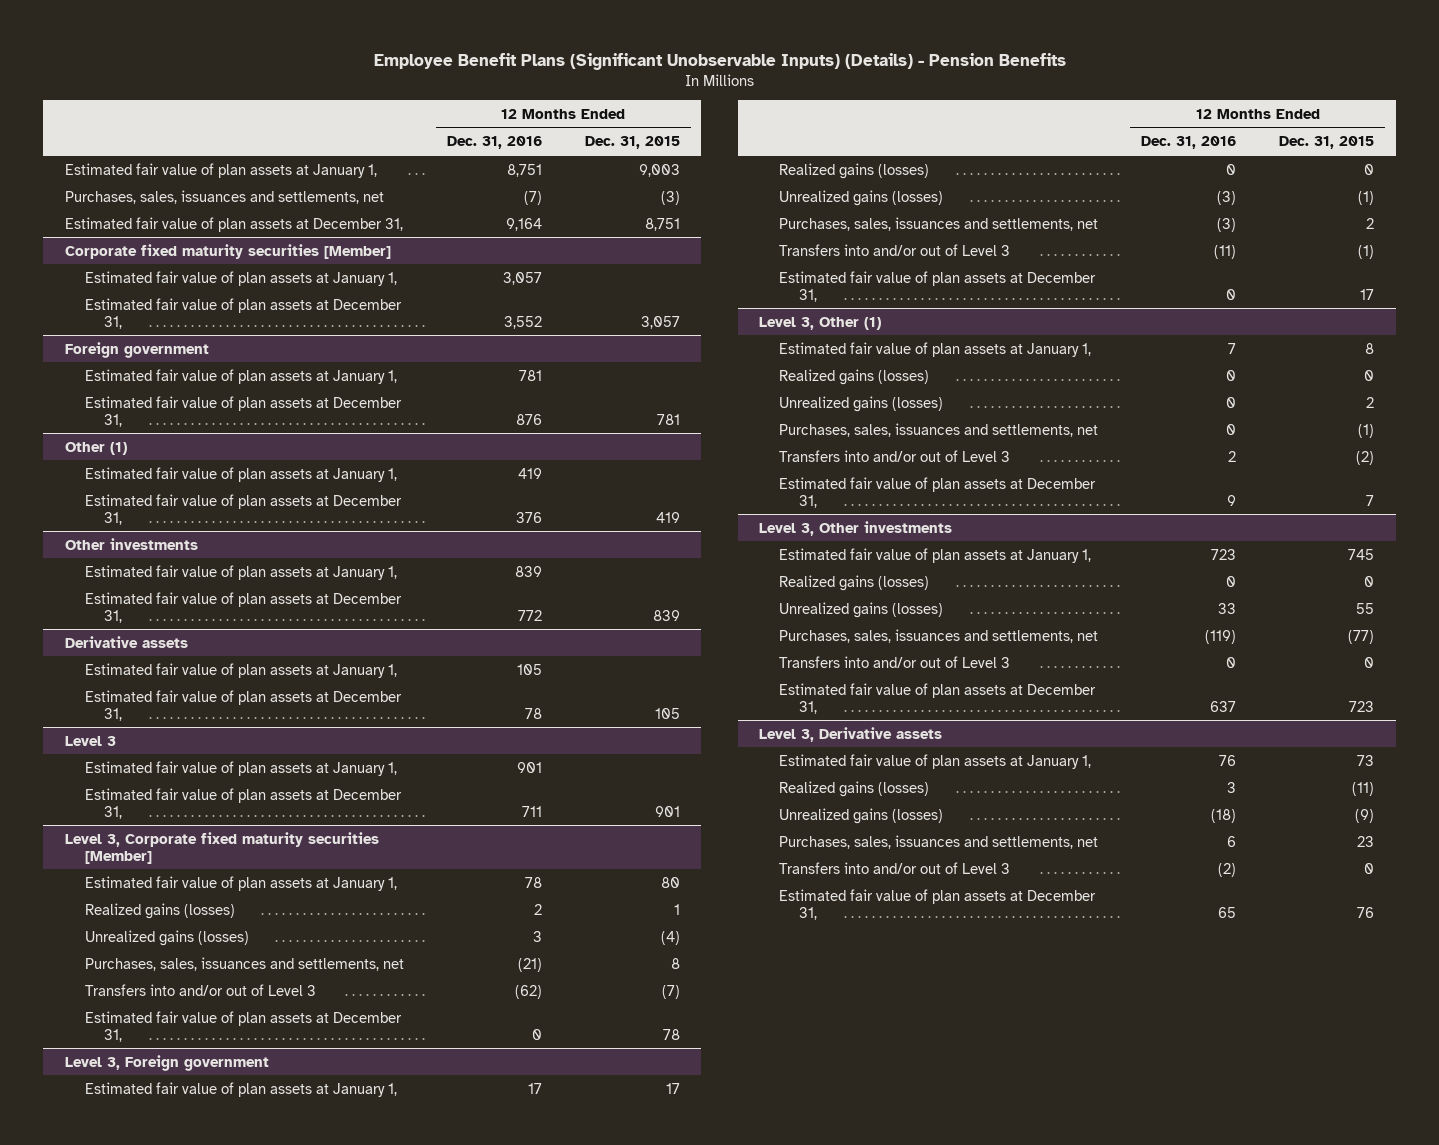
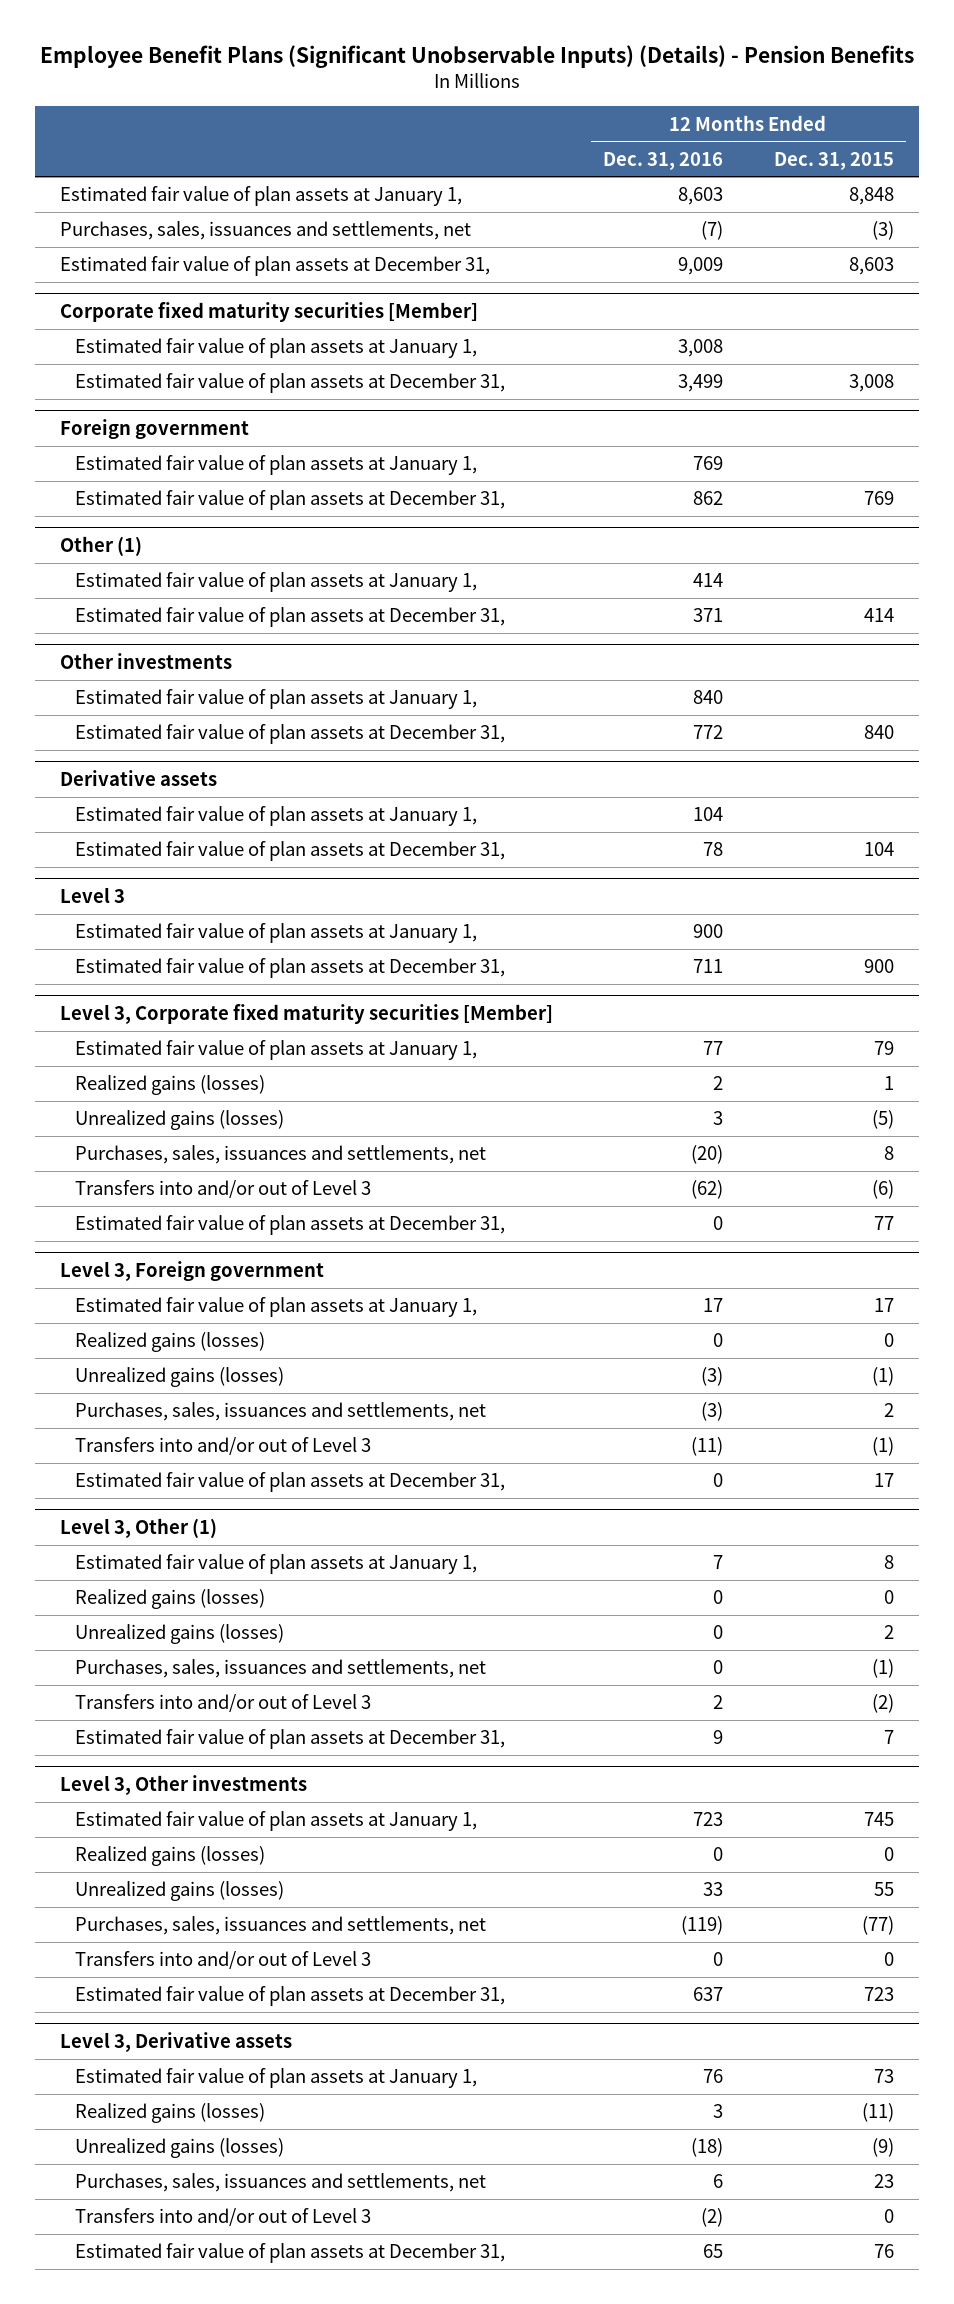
- Estimated fair value of plan assets at January 1, | 8,751 | 9,003
+ Estimated fair value of plan assets at January 1, | 8,603 | 8,848
- Estimated fair value of plan assets at December 31, | 9,164 | 8,751
+ Estimated fair value of plan assets at December 31, | 9,009 | 8,603
@ Corporate fixed maturity securities [Member]
- Estimated fair value of plan assets at January 1, | 3,057 |
- Estimated fair value of plan assets at December 31, | 3,552 | 3,057
+ Estimated fair value of plan assets at January 1, | 3,008 |
+ Estimated fair value of plan assets at December 31, | 3,499 | 3,008
@ Foreign government
- Estimated fair value of plan assets at January 1, | 781 |
- Estimated fair value of plan assets at December 31, | 876 | 781
+ Estimated fair value of plan assets at January 1, | 769 |
+ Estimated fair value of plan assets at December 31, | 862 | 769
@ Other (1)
- Estimated fair value of plan assets at January 1, | 419 |
- Estimated fair value of plan assets at December 31, | 376 | 419
+ Estimated fair value of plan assets at January 1, | 414 |
+ Estimated fair value of plan assets at December 31, | 371 | 414
@ Other investments
- Estimated fair value of plan assets at January 1, | 839 |
- Estimated fair value of plan assets at December 31, | 772 | 839
+ Estimated fair value of plan assets at January 1, | 840 |
+ Estimated fair value of plan assets at December 31, | 772 | 840
@ Derivative assets
- Estimated fair value of plan assets at January 1, | 105 |
- Estimated fair value of plan assets at December 31, | 78 | 105
+ Estimated fair value of plan assets at January 1, | 104 |
+ Estimated fair value of plan assets at December 31, | 78 | 104
@ Level 3
- Estimated fair value of plan assets at January 1, | 901 |
- Estimated fair value of plan assets at December 31, | 711 | 901
+ Estimated fair value of plan assets at January 1, | 900 |
+ Estimated fair value of plan assets at December 31, | 711 | 900
@ Level 3, Corporate fixed maturity securities [Member]
- Estimated fair value of plan assets at January 1, | 78 | 80
+ Estimated fair value of plan assets at January 1, | 77 | 79
- Unrealized gains (losses) | 3 | (4)
- Purchases, sales, issuances and settlements, net | (21) | 8
- Transfers into and/or out of Level 3 | (62) | (7)
- Estimated fair value of plan assets at December 31, | 0 | 78
+ Unrealized gains (losses) | 3 | (5)
+ Purchases, sales, issuances and settlements, net | (20) | 8
+ Transfers into and/or out of Level 3 | (62) | (6)
+ Estimated fair value of plan assets at December 31, | 0 | 77

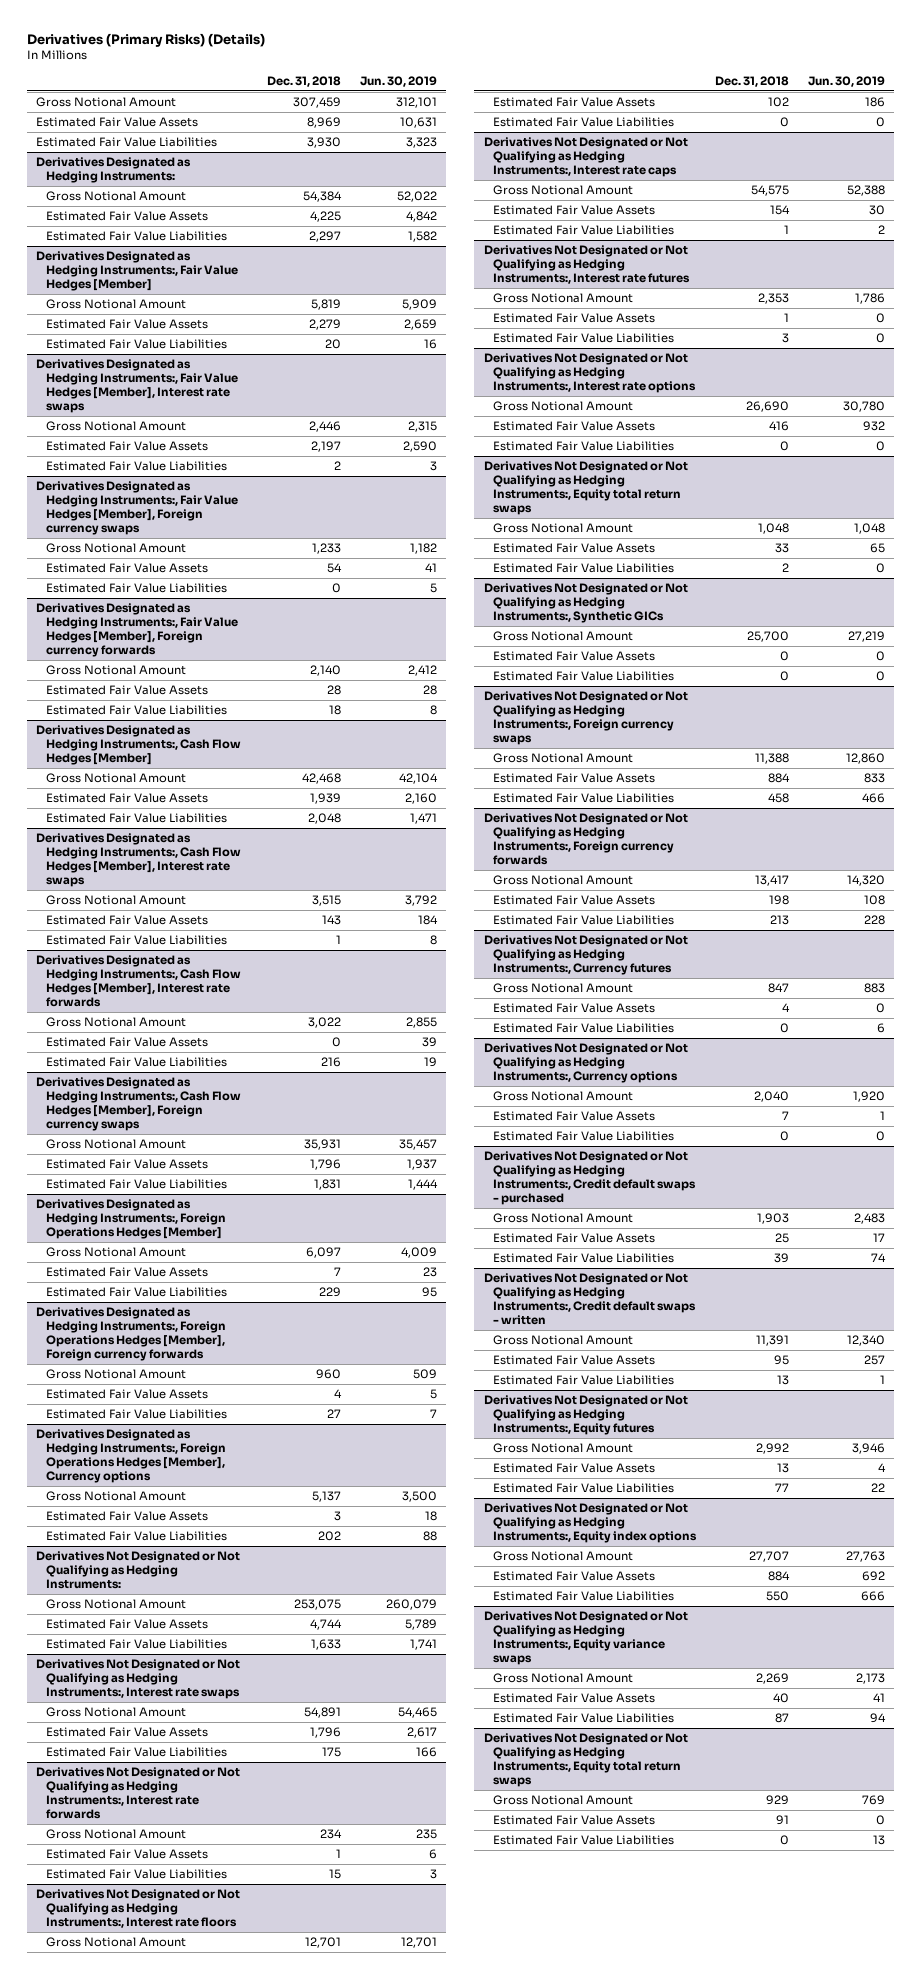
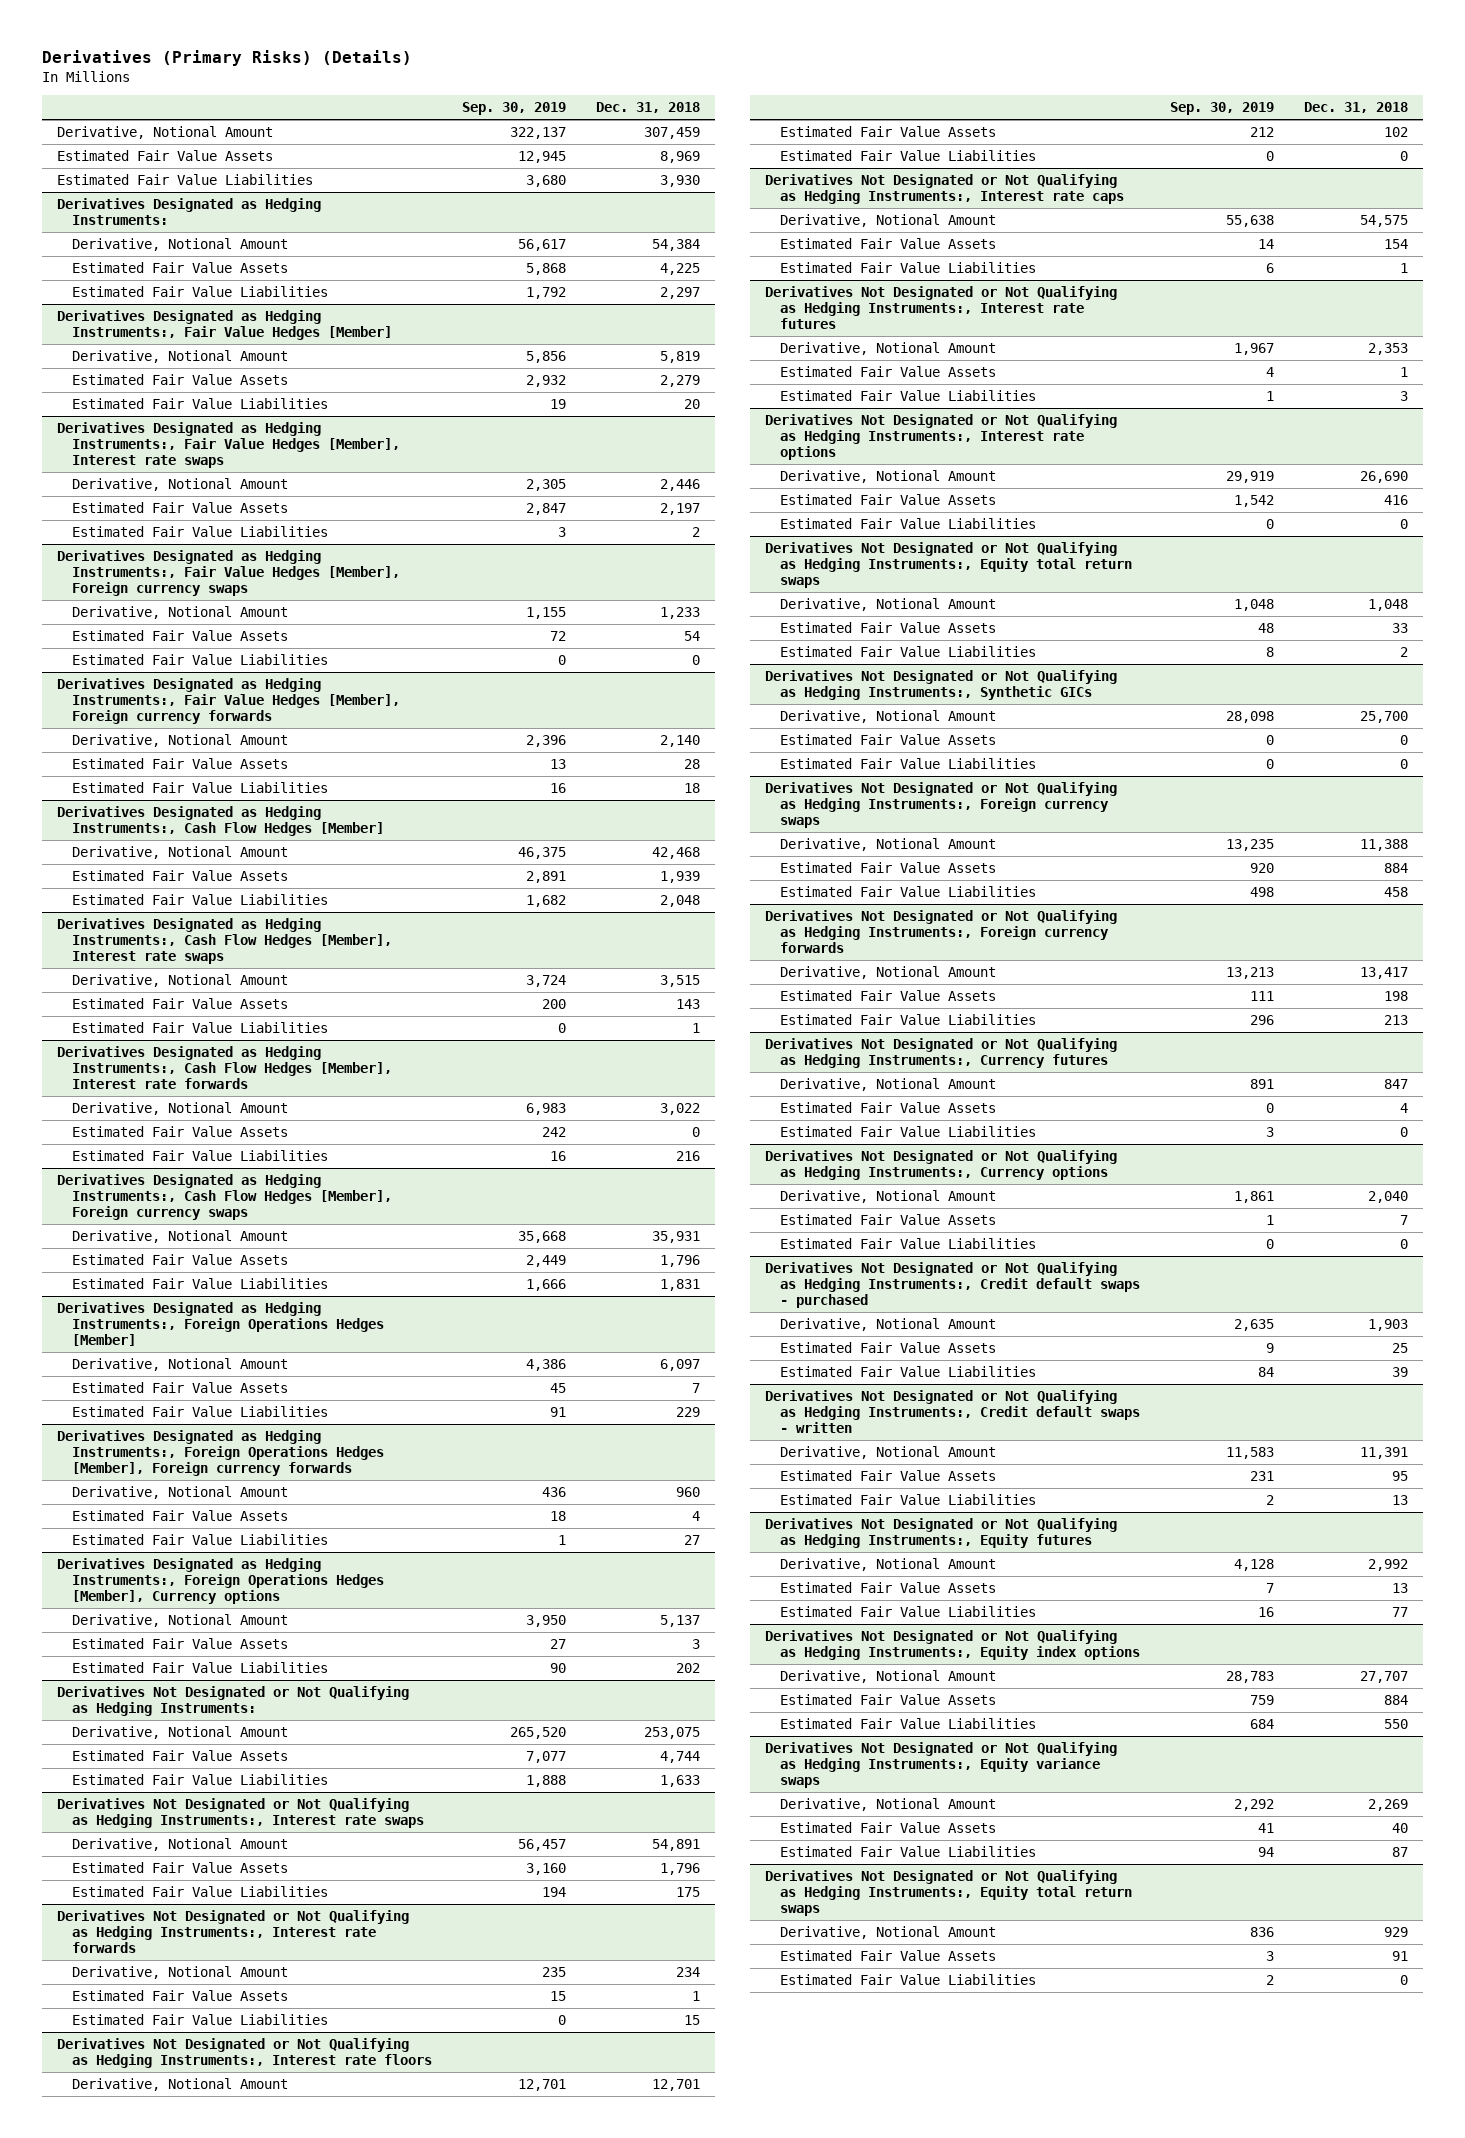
- | Dec. 31, 2018 | Jun. 30, 2019
+ | Sep. 30, 2019 | Dec. 31, 2018
- Gross Notional Amount | 307,459 | 312,101
+ Derivative, Notional Amount | 322,137 | 307,459
@ Derivatives Designated as Hedging Instruments:
- Gross Notional Amount | 54,384 | 52,022
+ Derivative, Notional Amount | 56,617 | 54,384
@ Derivatives Designated as Hedging Instruments:, Fair Value Hedges [Member]
- Gross Notional Amount | 5,819 | 5,909
+ Derivative, Notional Amount | 5,856 | 5,819
@ Derivatives Designated as Hedging Instruments:, Fair Value Hedges [Member], Interest rate swaps
- Gross Notional Amount | 2,446 | 2,315
+ Derivative, Notional Amount | 2,305 | 2,446
@ Derivatives Designated as Hedging Instruments:, Fair Value Hedges [Member], Foreign currency swaps
- Gross Notional Amount | 1,233 | 1,182
+ Derivative, Notional Amount | 1,155 | 1,233
@ Derivatives Designated as Hedging Instruments:, Fair Value Hedges [Member], Foreign currency forwards
- Gross Notional Amount | 2,140 | 2,412
+ Derivative, Notional Amount | 2,396 | 2,140
@ Derivatives Designated as Hedging Instruments:, Cash Flow Hedges [Member]
- Gross Notional Amount | 42,468 | 42,104
+ Derivative, Notional Amount | 46,375 | 42,468
@ Derivatives Designated as Hedging Instruments:, Cash Flow Hedges [Member], Interest rate swaps
- Gross Notional Amount | 3,515 | 3,792
+ Derivative, Notional Amount | 3,724 | 3,515
@ Derivatives Designated as Hedging Instruments:, Cash Flow Hedges [Member], Interest rate forwards
- Gross Notional Amount | 3,022 | 2,855
+ Derivative, Notional Amount | 6,983 | 3,022
@ Derivatives Designated as Hedging Instruments:, Cash Flow Hedges [Member], Foreign currency swaps
- Gross Notional Amount | 35,931 | 35,457
+ Derivative, Notional Amount | 35,668 | 35,931
@ Derivatives Designated as Hedging Instruments:, Foreign Operations Hedges [Member]
- Gross Notional Amount | 6,097 | 4,009
+ Derivative, Notional Amount | 4,386 | 6,097
@ Derivatives Designated as Hedging Instruments:, Foreign Operations Hedges [Member], Foreign currency forwards
- Gross Notional Amount | 960 | 509
+ Derivative, Notional Amount | 436 | 960
@ Derivatives Designated as Hedging Instruments:, Foreign Operations Hedges [Member], Currency options
- Gross Notional Amount | 5,137 | 3,500
+ Derivative, Notional Amount | 3,950 | 5,137
@ Derivatives Not Designated or Not Qualifying as Hedging Instruments:
- Gross Notional Amount | 253,075 | 260,079
+ Derivative, Notional Amount | 265,520 | 253,075
@ Derivatives Not Designated or Not Qualifying as Hedging Instruments:, Interest rate swaps
- Gross Notional Amount | 54,891 | 54,465
+ Derivative, Notional Amount | 56,457 | 54,891
@ Derivatives Not Designated or Not Qualifying as Hedging Instruments:, Interest rate forwards
- Gross Notional Amount | 234 | 235
+ Derivative, Notional Amount | 235 | 234
@ Derivatives Not Designated or Not Qualifying as Hedging Instruments:, Interest rate floors
- Gross Notional Amount | 12,701 | 12,701
+ Derivative, Notional Amount | 12,701 | 12,701
@ Derivatives Not Designated or Not Qualifying as Hedging Instruments:, Interest rate caps
- Gross Notional Amount | 54,575 | 52,388
+ Derivative, Notional Amount | 55,638 | 54,575
@ Derivatives Not Designated or Not Qualifying as Hedging Instruments:, Interest rate futures
- Gross Notional Amount | 2,353 | 1,786
+ Derivative, Notional Amount | 1,967 | 2,353
@ Derivatives Not Designated or Not Qualifying as Hedging Instruments:, Interest rate options
- Gross Notional Amount | 26,690 | 30,780
+ Derivative, Notional Amount | 29,919 | 26,690
@ Derivatives Not Designated or Not Qualifying as Hedging Instruments:, Equity total return swaps
- Gross Notional Amount | 1,048 | 1,048
+ Derivative, Notional Amount | 1,048 | 1,048
@ Derivatives Not Designated or Not Qualifying as Hedging Instruments:, Synthetic GICs
- Gross Notional Amount | 25,700 | 27,219
+ Derivative, Notional Amount | 28,098 | 25,700
@ Derivatives Not Designated or Not Qualifying as Hedging Instruments:, Foreign currency swaps
- Gross Notional Amount | 11,388 | 12,860
+ Derivative, Notional Amount | 13,235 | 11,388
@ Derivatives Not Designated or Not Qualifying as Hedging Instruments:, Foreign currency forwards
- Gross Notional Amount | 13,417 | 14,320
+ Derivative, Notional Amount | 13,213 | 13,417
@ Derivatives Not Designated or Not Qualifying as Hedging Instruments:, Currency futures
- Gross Notional Amount | 847 | 883
+ Derivative, Notional Amount | 891 | 847
@ Derivatives Not Designated or Not Qualifying as Hedging Instruments:, Currency options
- Gross Notional Amount | 2,040 | 1,920
+ Derivative, Notional Amount | 1,861 | 2,040
@ Derivatives Not Designated or Not Qualifying as Hedging Instruments:, Credit default swaps - purchased
- Gross Notional Amount | 1,903 | 2,483
+ Derivative, Notional Amount | 2,635 | 1,903
@ Derivatives Not Designated or Not Qualifying as Hedging Instruments:, Credit default swaps - written
- Gross Notional Amount | 11,391 | 12,340
+ Derivative, Notional Amount | 11,583 | 11,391
@ Derivatives Not Designated or Not Qualifying as Hedging Instruments:, Equity futures
- Gross Notional Amount | 2,992 | 3,946
+ Derivative, Notional Amount | 4,128 | 2,992
@ Derivatives Not Designated or Not Qualifying as Hedging Instruments:, Equity index options
- Gross Notional Amount | 27,707 | 27,763
+ Derivative, Notional Amount | 28,783 | 27,707
@ Derivatives Not Designated or Not Qualifying as Hedging Instruments:, Equity variance swaps
- Gross Notional Amount | 2,269 | 2,173
+ Derivative, Notional Amount | 2,292 | 2,269
@ Derivatives Not Designated or Not Qualifying as Hedging Instruments:, Equity total return swaps
- Gross Notional Amount | 929 | 769
+ Derivative, Notional Amount | 836 | 929

